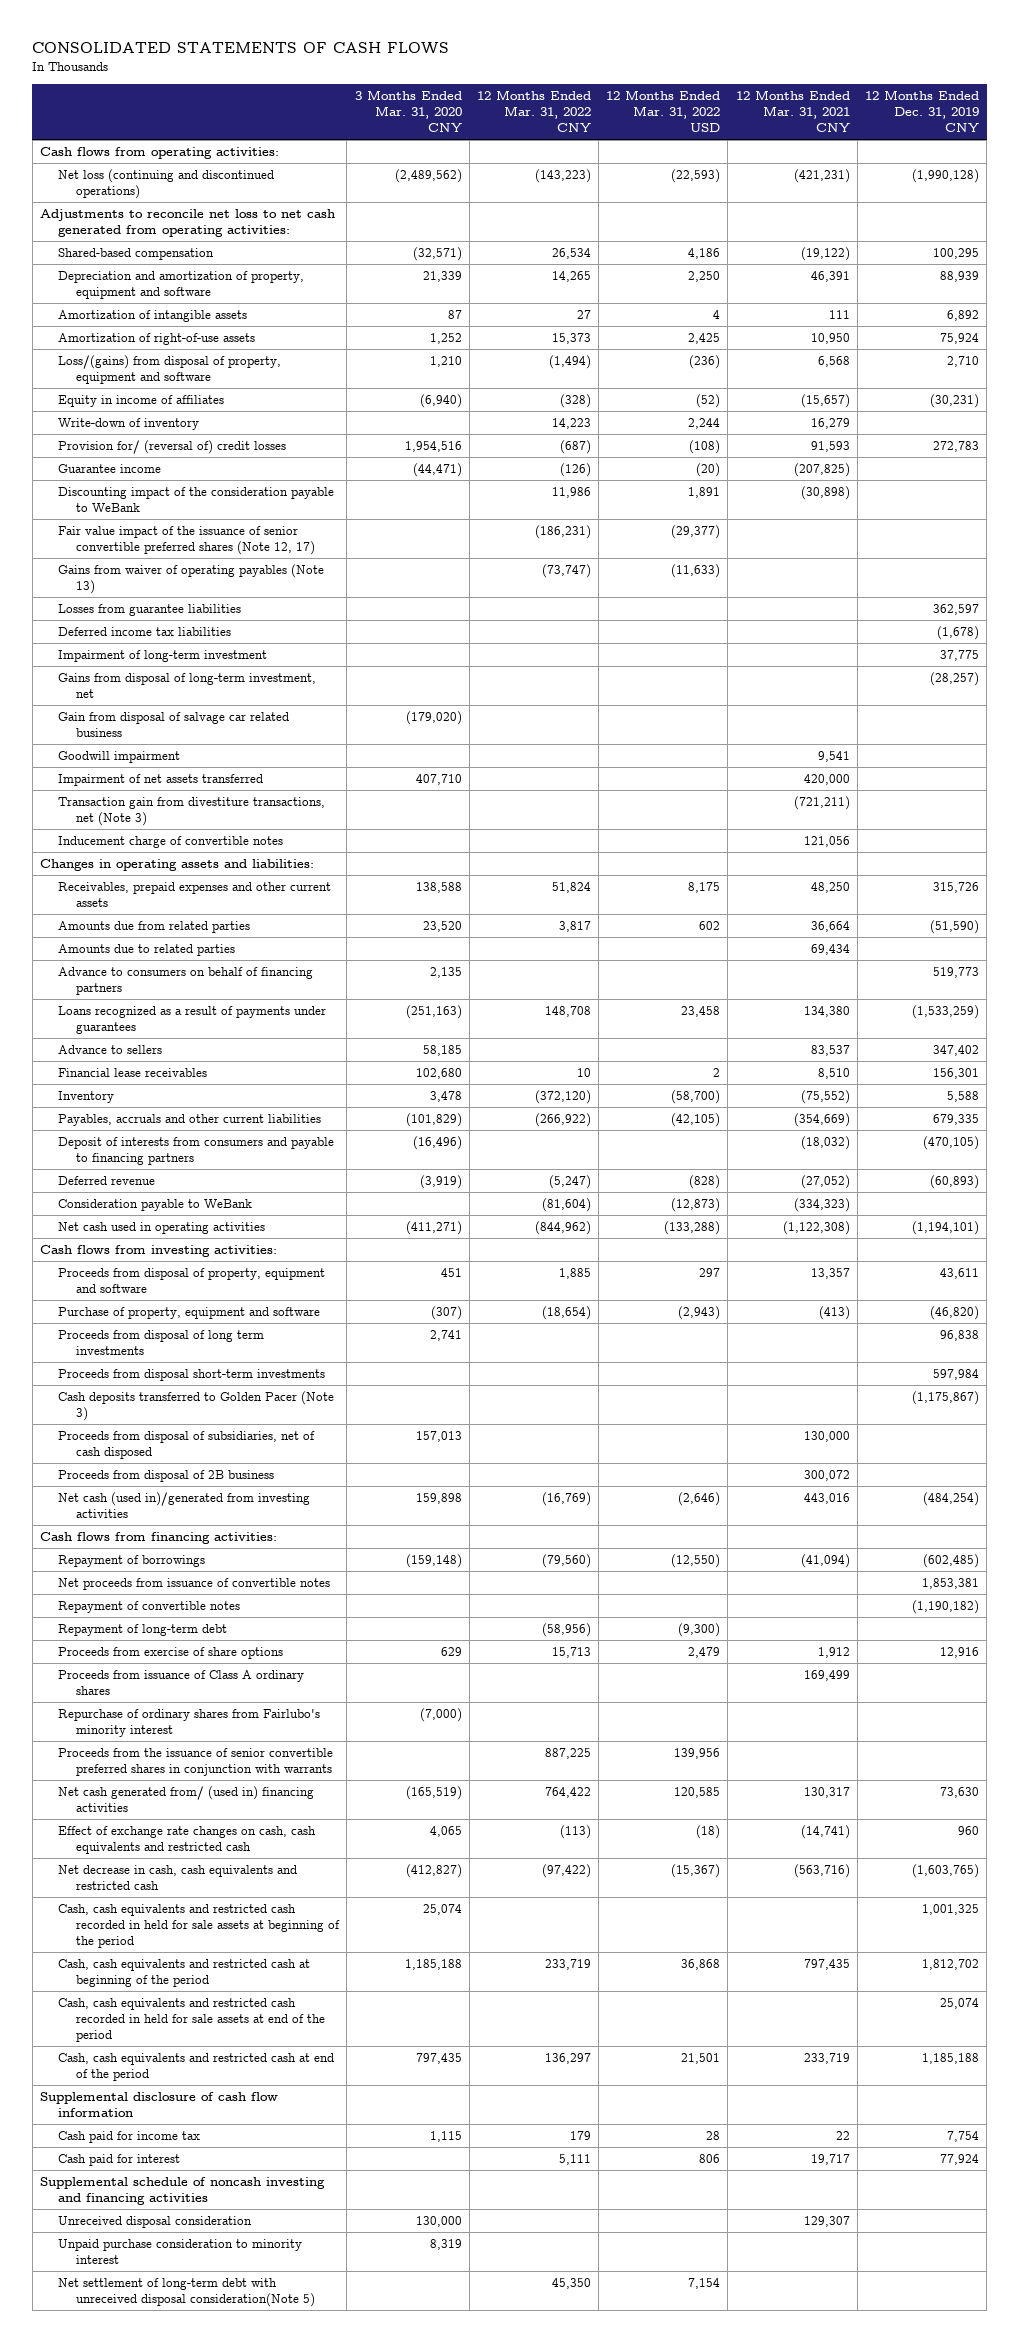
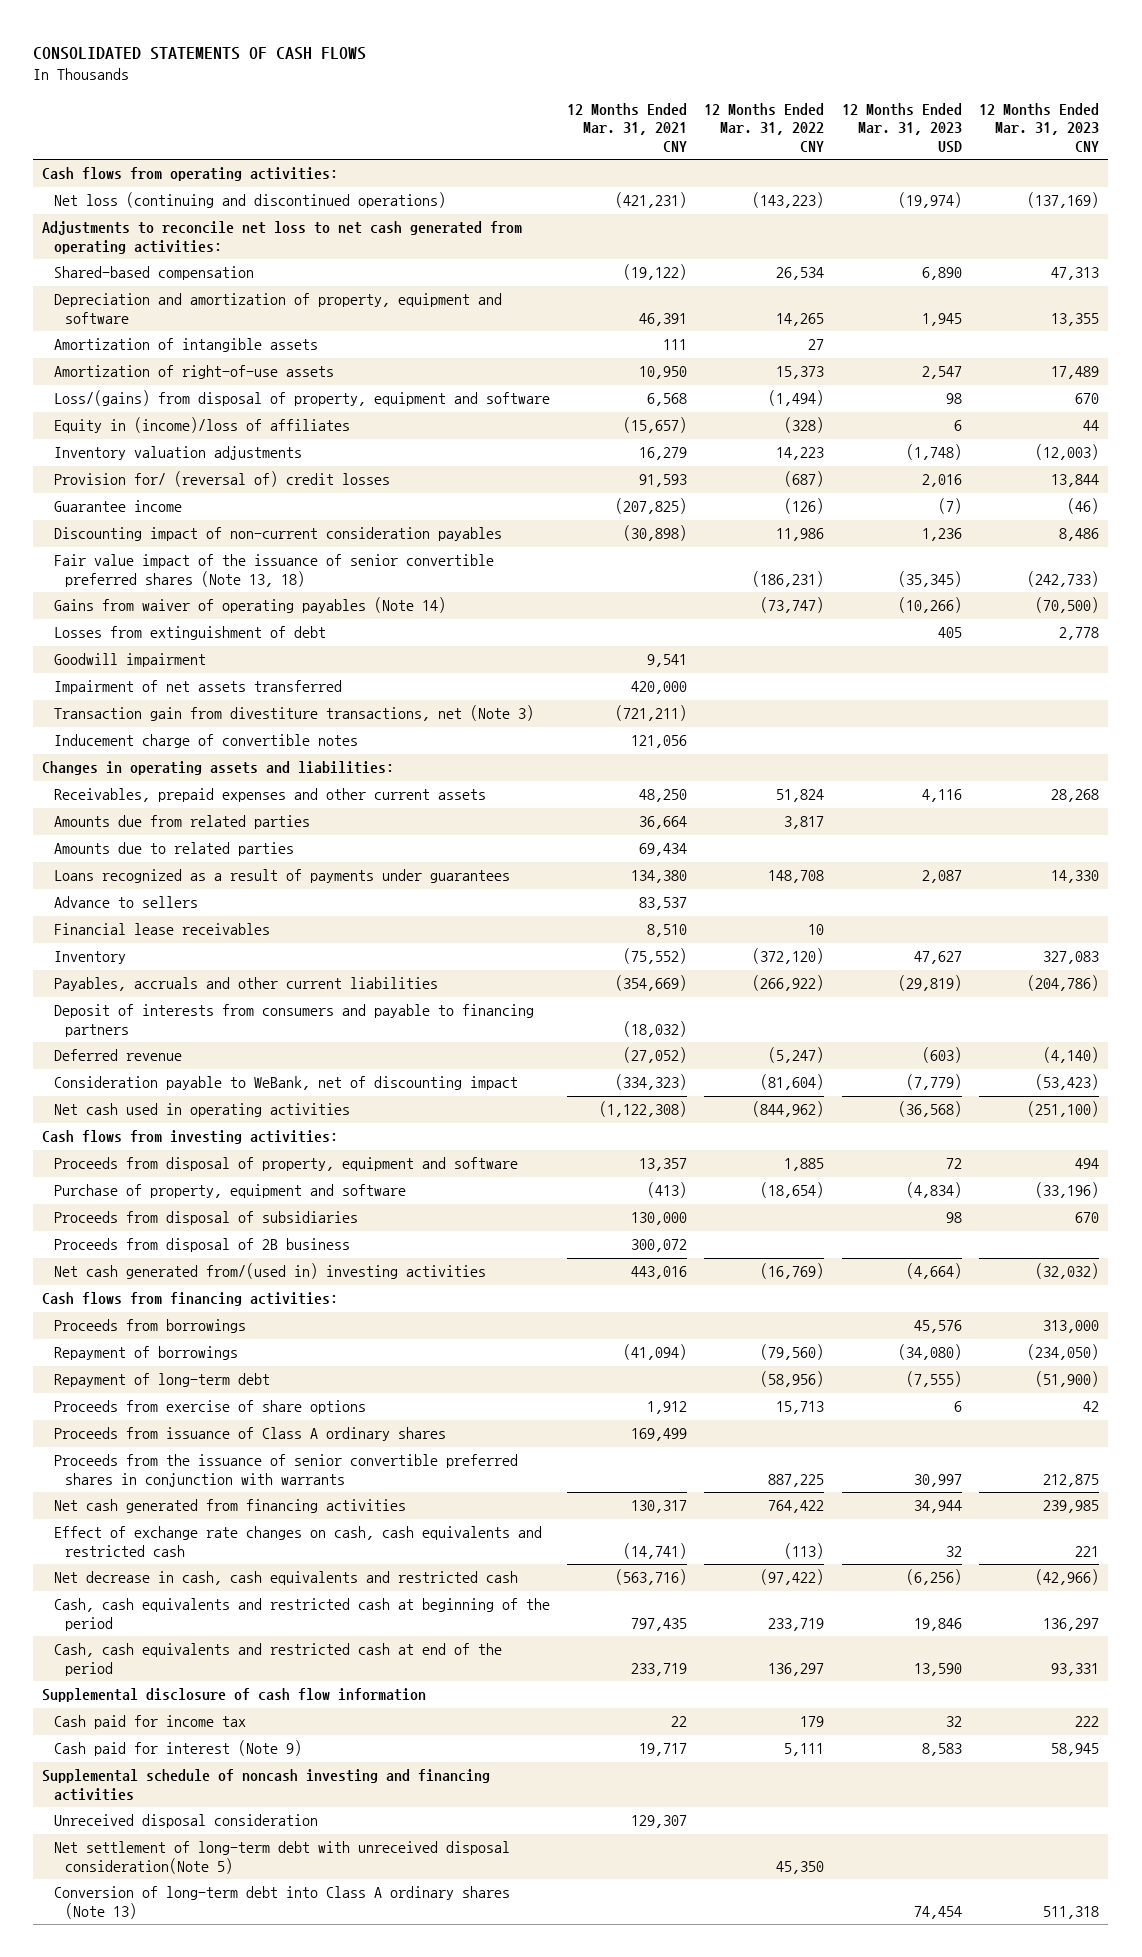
- | 3 Months Ended Mar. 31, 2020 CNY | 12 Months Ended Mar. 31, 2022 CNY | 12 Months Ended Mar. 31, 2022 USD | 12 Months Ended Mar. 31, 2021 CNY | 12 Months Ended Dec. 31, 2019 CNY
+ | 12 Months Ended Mar. 31, 2021 CNY | 12 Months Ended Mar. 31, 2022 CNY | 12 Months Ended Mar. 31, 2023 USD | 12 Months Ended Mar. 31, 2023 CNY
- Equity in income of affiliates | (6,940) | (328) | (52) | (15,657) | (30,231)
- Write-down of inventory | | 14,223 | 2,244 | 16,279 |
+ Equity in (income)/loss of affiliates | (15,657) | (328) | 6 | 44
+ Inventory valuation adjustments | 16,279 | 14,223 | (1,748) | (12,003)
- Discounting impact of the consideration payable to WeBank | | 11,986 | 1,891 | (30,898) |
- Fair value impact of the issuance of senior convertible preferred shares (Note 12, 17) | | (186,231) | (29,377) | |
- Gains from waiver of operating payables (Note 13) | | (73,747) | (11,633) | |
- Losses from guarantee liabilities | | | | | 362,597
- Deferred income tax liabilities | | | | | (1,678)
- Impairment of long-term investment | | | | | 37,775
- Gains from disposal of long-term investment, net | | | | | (28,257)
- Gain from disposal of salvage car related business | (179,020) | | | |
+ Discounting impact of non-current consideration payables | (30,898) | 11,986 | 1,236 | 8,486
+ Fair value impact of the issuance of senior convertible preferred shares (Note 13, 18) | | (186,231) | (35,345) | (242,733)
+ Gains from waiver of operating payables (Note 14) | | (73,747) | (10,266) | (70,500)
+ Losses from extinguishment of debt | | | 405 | 2,778
- Advance to consumers on behalf of financing partners | 2,135 | | | | 519,773
- Consideration payable to WeBank | | (81,604) | (12,873) | (334,323) |
+ Consideration payable to WeBank, net of discounting impact | (334,323) | (81,604) | (7,779) | (53,423)
- Proceeds from disposal of long term investments | 2,741 | | | | 96,838
- Proceeds from disposal short-term investments | | | | | 597,984
- Cash deposits transferred to Golden Pacer (Note 3) | | | | | (1,175,867)
- Proceeds from disposal of subsidiaries, net of cash disposed | 157,013 | | | 130,000 |
+ Proceeds from disposal of subsidiaries | 130,000 | | 98 | 670
- Net cash (used in)/generated from investing activities | 159,898 | (16,769) | (2,646) | 443,016 | (484,254)
+ Net cash generated from/(used in) investing activities | 443,016 | (16,769) | (4,664) | (32,032)
+ Proceeds from borrowings | | | 45,576 | 313,000
- Net proceeds from issuance of convertible notes | | | | | 1,853,381
- Repayment of convertible notes | | | | | (1,190,182)
- Repurchase of ordinary shares from Fairlubo's minority interest | (7,000) | | | |
- Net cash generated from/ (used in) financing activities | (165,519) | 764,422 | 120,585 | 130,317 | 73,630
+ Net cash generated from financing activities | 130,317 | 764,422 | 34,944 | 239,985
- Cash, cash equivalents and restricted cash recorded in held for sale assets at beginning of the period | 25,074 | | | | 1,001,325
- Cash, cash equivalents and restricted cash recorded in held for sale assets at end of the period | | | | | 25,074
- Cash paid for interest | | 5,111 | 806 | 19,717 | 77,924
+ Cash paid for interest (Note 9) | 19,717 | 5,111 | 8,583 | 58,945
- Unpaid purchase consideration to minority interest | 8,319 | | | |
+ Conversion of long-term debt into Class A ordinary shares (Note 13) | | | 74,454 | 511,318

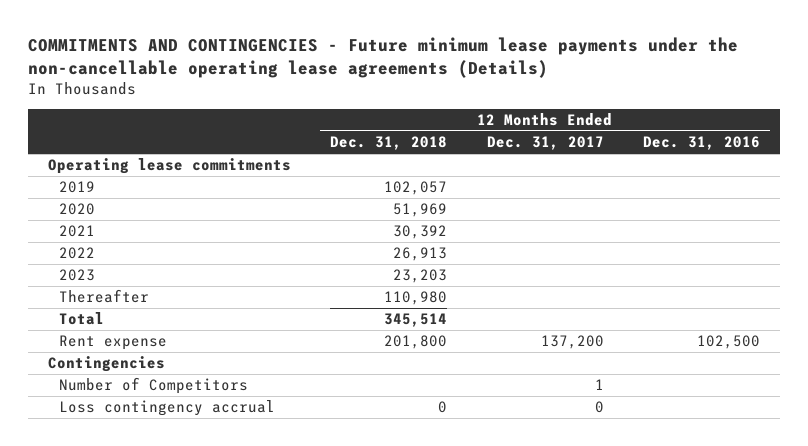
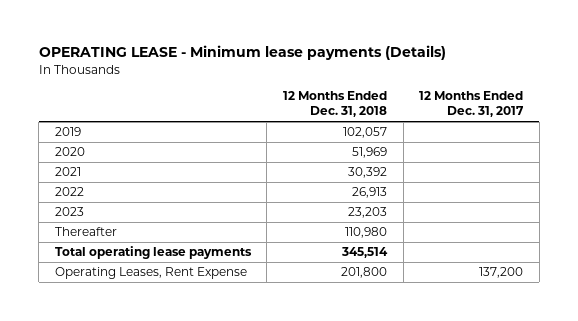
- COMMITMENTS AND CONTINGENCIES - Future minimum lease payments under the non-cancellable operating lease agreements (Details)
+ OPERATING LEASE - Minimum lease payments (Details)
- | 12 Months Ended Dec. 31, 2018 | 12 Months Ended Dec. 31, 2017 | 12 Months Ended Dec. 31, 2016
+ | 12 Months Ended Dec. 31, 2018 | 12 Months Ended Dec. 31, 2017
- Operating lease commitments
- Total | 345,514 | |
- Rent expense | 201,800 | 137,200 | 102,500
- Contingencies
- Number of Competitors | | 1 |
- Loss contingency accrual | 0 | 0 |
+ Total operating lease payments | 345,514 |
+ Operating Leases, Rent Expense | 201,800 | 137,200

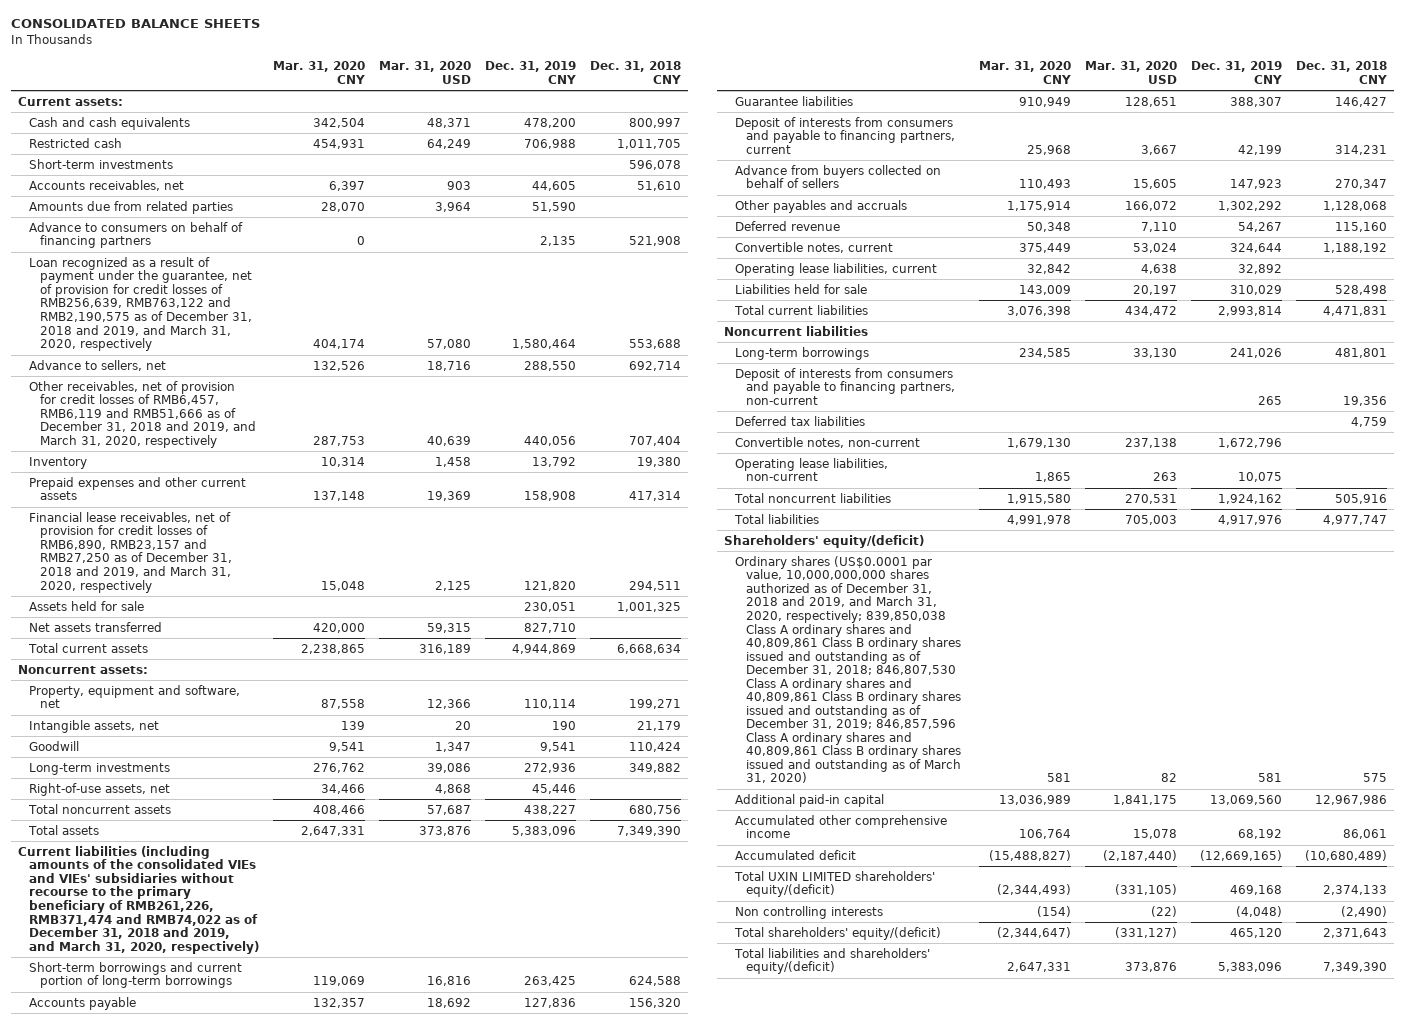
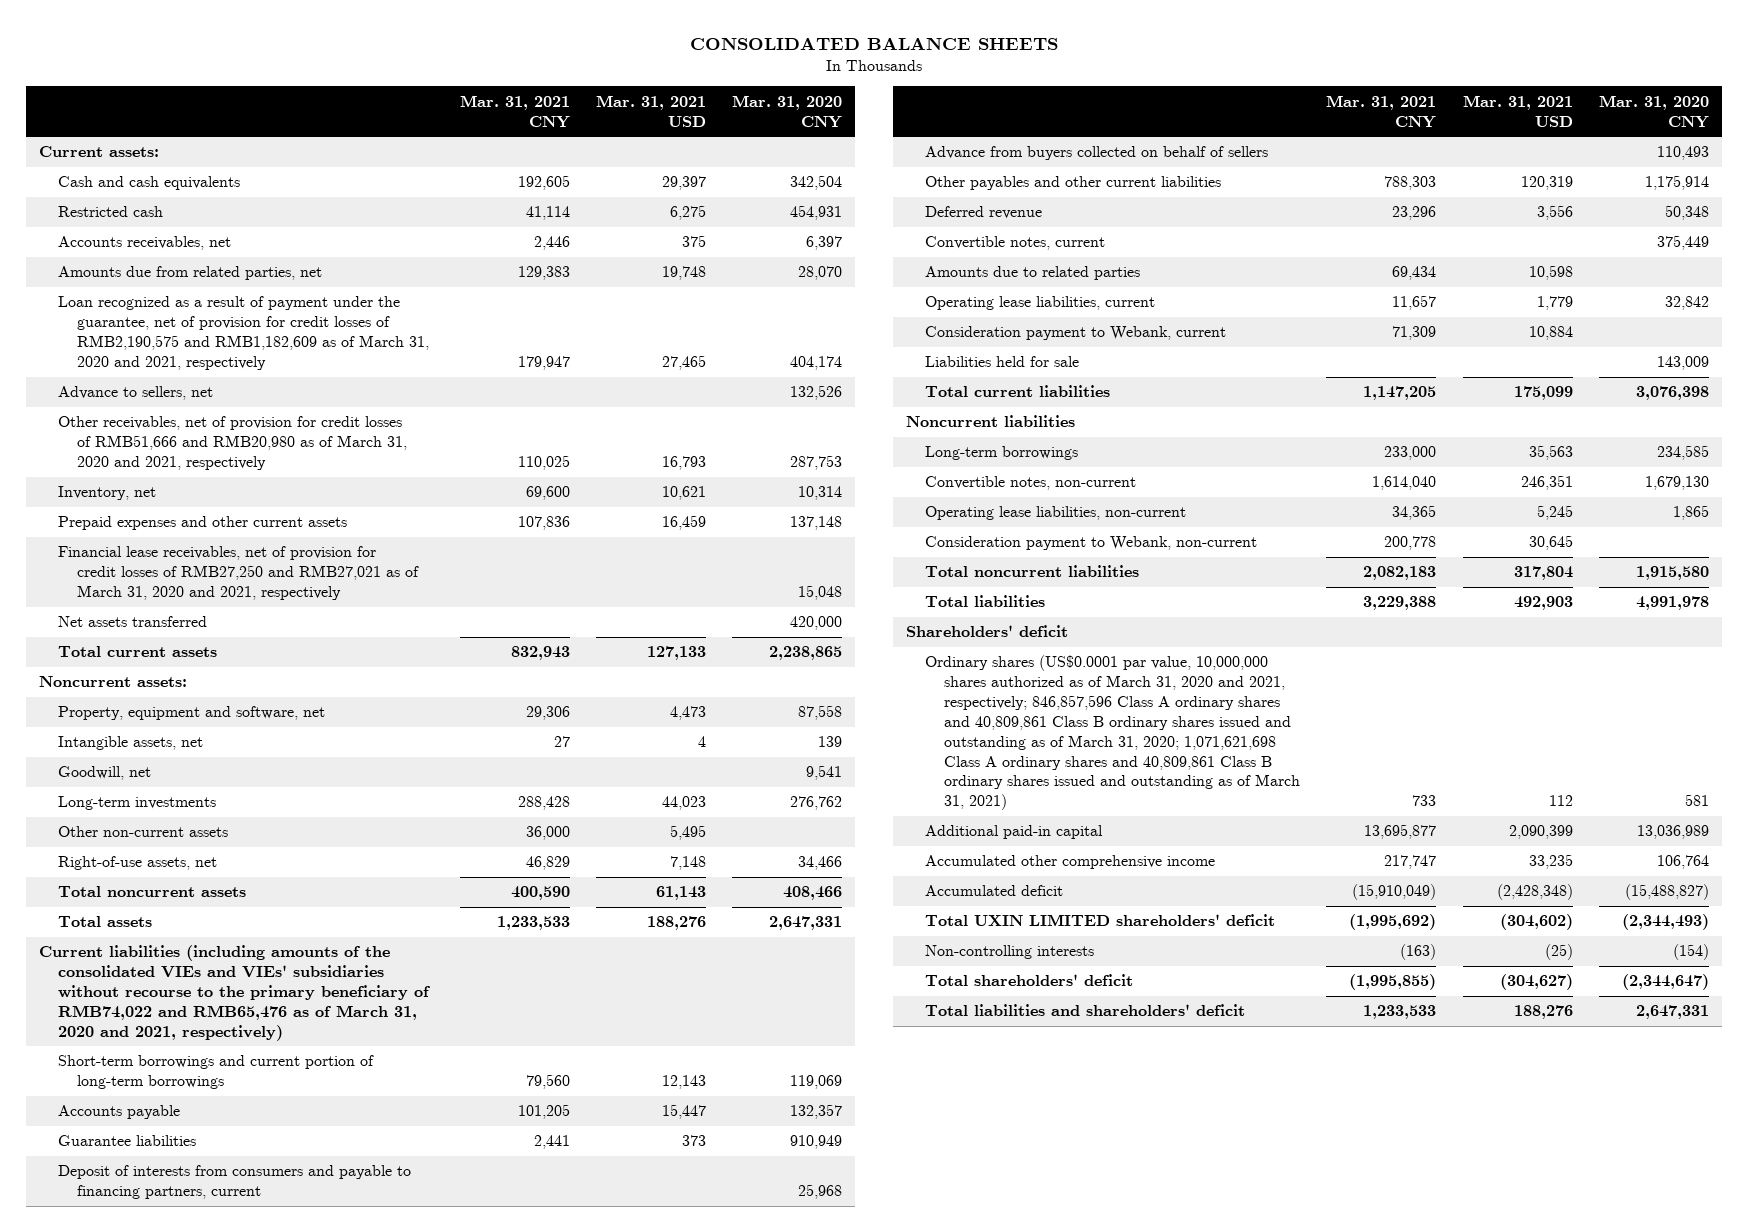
- | Mar. 31, 2020 CNY | Mar. 31, 2020 USD | Dec. 31, 2019 CNY | Dec. 31, 2018 CNY
+ | Mar. 31, 2021 CNY | Mar. 31, 2021 USD | Mar. 31, 2020 CNY
- Short-term investments | | | | 596,078
- Amounts due from related parties | 28,070 | 3,964 | 51,590 |
- Advance to consumers on behalf of financing partners | 0 | | 2,135 | 521,908
- Loan recognized as a result of payment under the guarantee, net of provision for credit losses of RMB256,639, RMB763,122 and RMB2,190,575 as of December 31, 2018 and 2019, and March 31, 2020, respectively | 404,174 | 57,080 | 1,580,464 | 553,688
+ Amounts due from related parties, net | 129,383 | 19,748 | 28,070
+ Loan recognized as a result of payment under the guarantee, net of provision for credit losses of RMB2,190,575 and RMB1,182,609 as of March 31, 2020 and 2021, respectively | 179,947 | 27,465 | 404,174
- Other receivables, net of provision for credit losses of RMB6,457, RMB6,119 and RMB51,666 as of December 31, 2018 and 2019, and March 31, 2020, respectively | 287,753 | 40,639 | 440,056 | 707,404
- Inventory | 10,314 | 1,458 | 13,792 | 19,380
+ Other receivables, net of provision for credit losses of RMB51,666 and RMB20,980 as of March 31, 2020 and 2021, respectively | 110,025 | 16,793 | 287,753
+ Inventory, net | 69,600 | 10,621 | 10,314
- Financial lease receivables, net of provision for credit losses of RMB6,890, RMB23,157 and RMB27,250 as of December 31, 2018 and 2019, and March 31, 2020, respectively | 15,048 | 2,125 | 121,820 | 294,511
- Assets held for sale | | | 230,051 | 1,001,325
+ Financial lease receivables, net of provision for credit losses of RMB27,250 and RMB27,021 as of March 31, 2020 and 2021, respectively | | | 15,048
- Goodwill | 9,541 | 1,347 | 9,541 | 110,424
+ Goodwill, net | | | 9,541
+ Other non-current assets | 36,000 | 5,495 |
- Current liabilities (including amounts of the consolidated VIEs and VIEs' subsidiaries without recourse to the primary beneficiary of RMB261,226, RMB371,474 and RMB74,022 as of December 31, 2018 and 2019, and March 31, 2020, respectively)
+ Current liabilities (including amounts of the consolidated VIEs and VIEs' subsidiaries without recourse to the primary beneficiary of RMB74,022 and RMB65,476 as of March 31, 2020 and 2021, respectively)
- Other payables and accruals | 1,175,914 | 166,072 | 1,302,292 | 1,128,068
+ Other payables and other current liabilities | 788,303 | 120,319 | 1,175,914
+ Amounts due to related parties | 69,434 | 10,598 |
+ Consideration payment to Webank, current | 71,309 | 10,884 |
- Deposit of interests from consumers and payable to financing partners, non-current | | | 265 | 19,356
- Deferred tax liabilities | | | | 4,759
+ Consideration payment to Webank, non-current | 200,778 | 30,645 |
- Shareholders' equity/(deficit)
- Ordinary shares (US$0.0001 par value, 10,000,000,000 shares authorized as of December 31, 2018 and 2019, and March 31, 2020, respectively; 839,850,038 Class A ordinary shares and 40,809,861 Class B ordinary shares issued and outstanding as of December 31, 2018; 846,807,530 Class A ordinary shares and 40,809,861 Class B ordinary shares issued and outstanding as of December 31, 2019; 846,857,596 Class A ordinary shares and 40,809,861 Class B ordinary shares issued and outstanding as of March 31, 2020) | 581 | 82 | 581 | 575
+ Shareholders' deficit
+ Ordinary shares (US$0.0001 par value, 10,000,000 shares authorized as of March 31, 2020 and 2021, respectively; 846,857,596 Class A ordinary shares and 40,809,861 Class B ordinary shares issued and outstanding as of March 31, 2020; 1,071,621,698 Class A ordinary shares and 40,809,861 Class B ordinary shares issued and outstanding as of March 31, 2021) | 733 | 112 | 581
- Total UXIN LIMITED shareholders' equity/(deficit) | (2,344,493) | (331,105) | 469,168 | 2,374,133
- Non controlling interests | (154) | (22) | (4,048) | (2,490)
- Total shareholders' equity/(deficit) | (2,344,647) | (331,127) | 465,120 | 2,371,643
- Total liabilities and shareholders' equity/(deficit) | 2,647,331 | 373,876 | 5,383,096 | 7,349,390
+ Total UXIN LIMITED shareholders' deficit | (1,995,692) | (304,602) | (2,344,493)
+ Non-controlling interests | (163) | (25) | (154)
+ Total shareholders' deficit | (1,995,855) | (304,627) | (2,344,647)
+ Total liabilities and shareholders' deficit | 1,233,533 | 188,276 | 2,647,331

